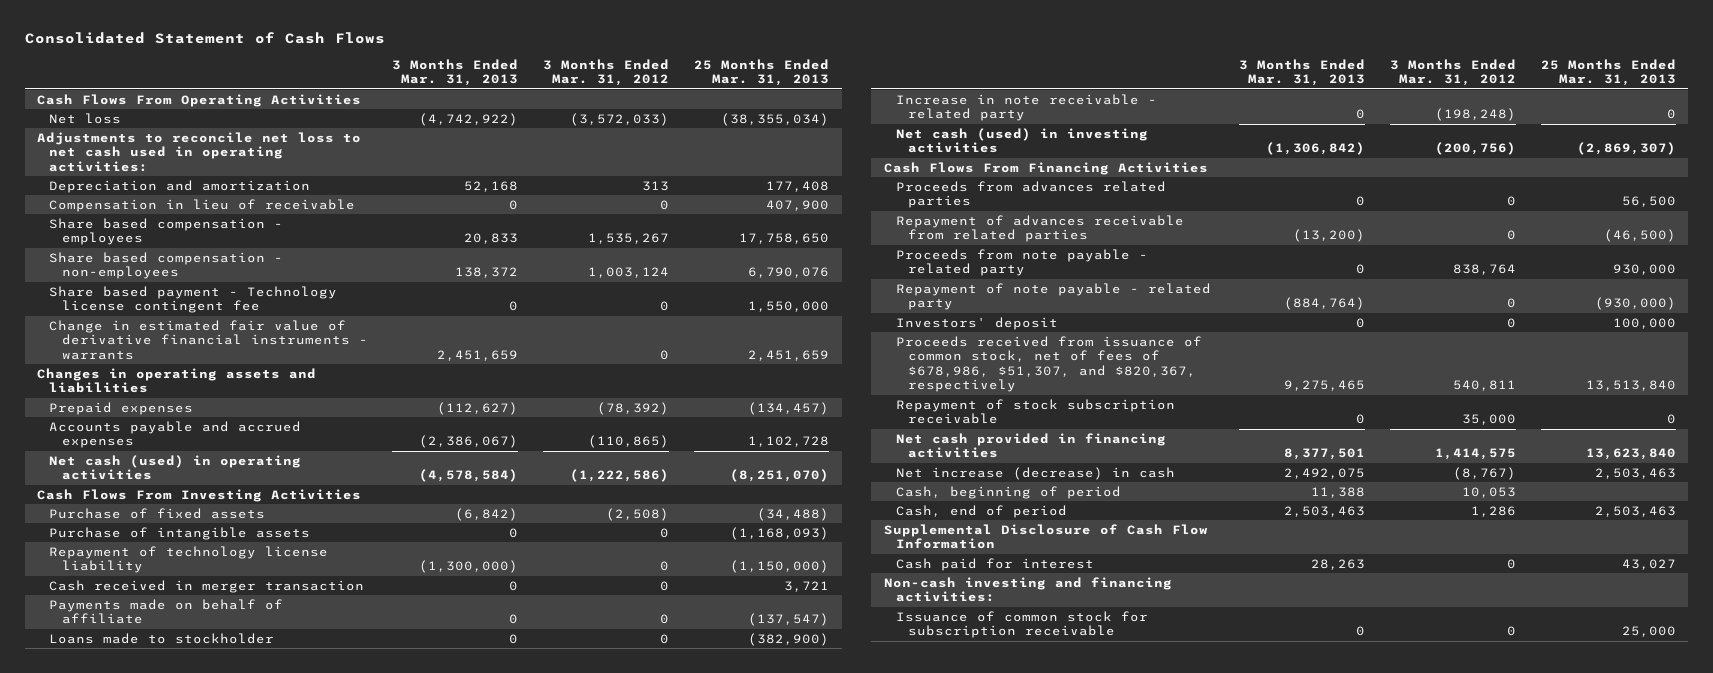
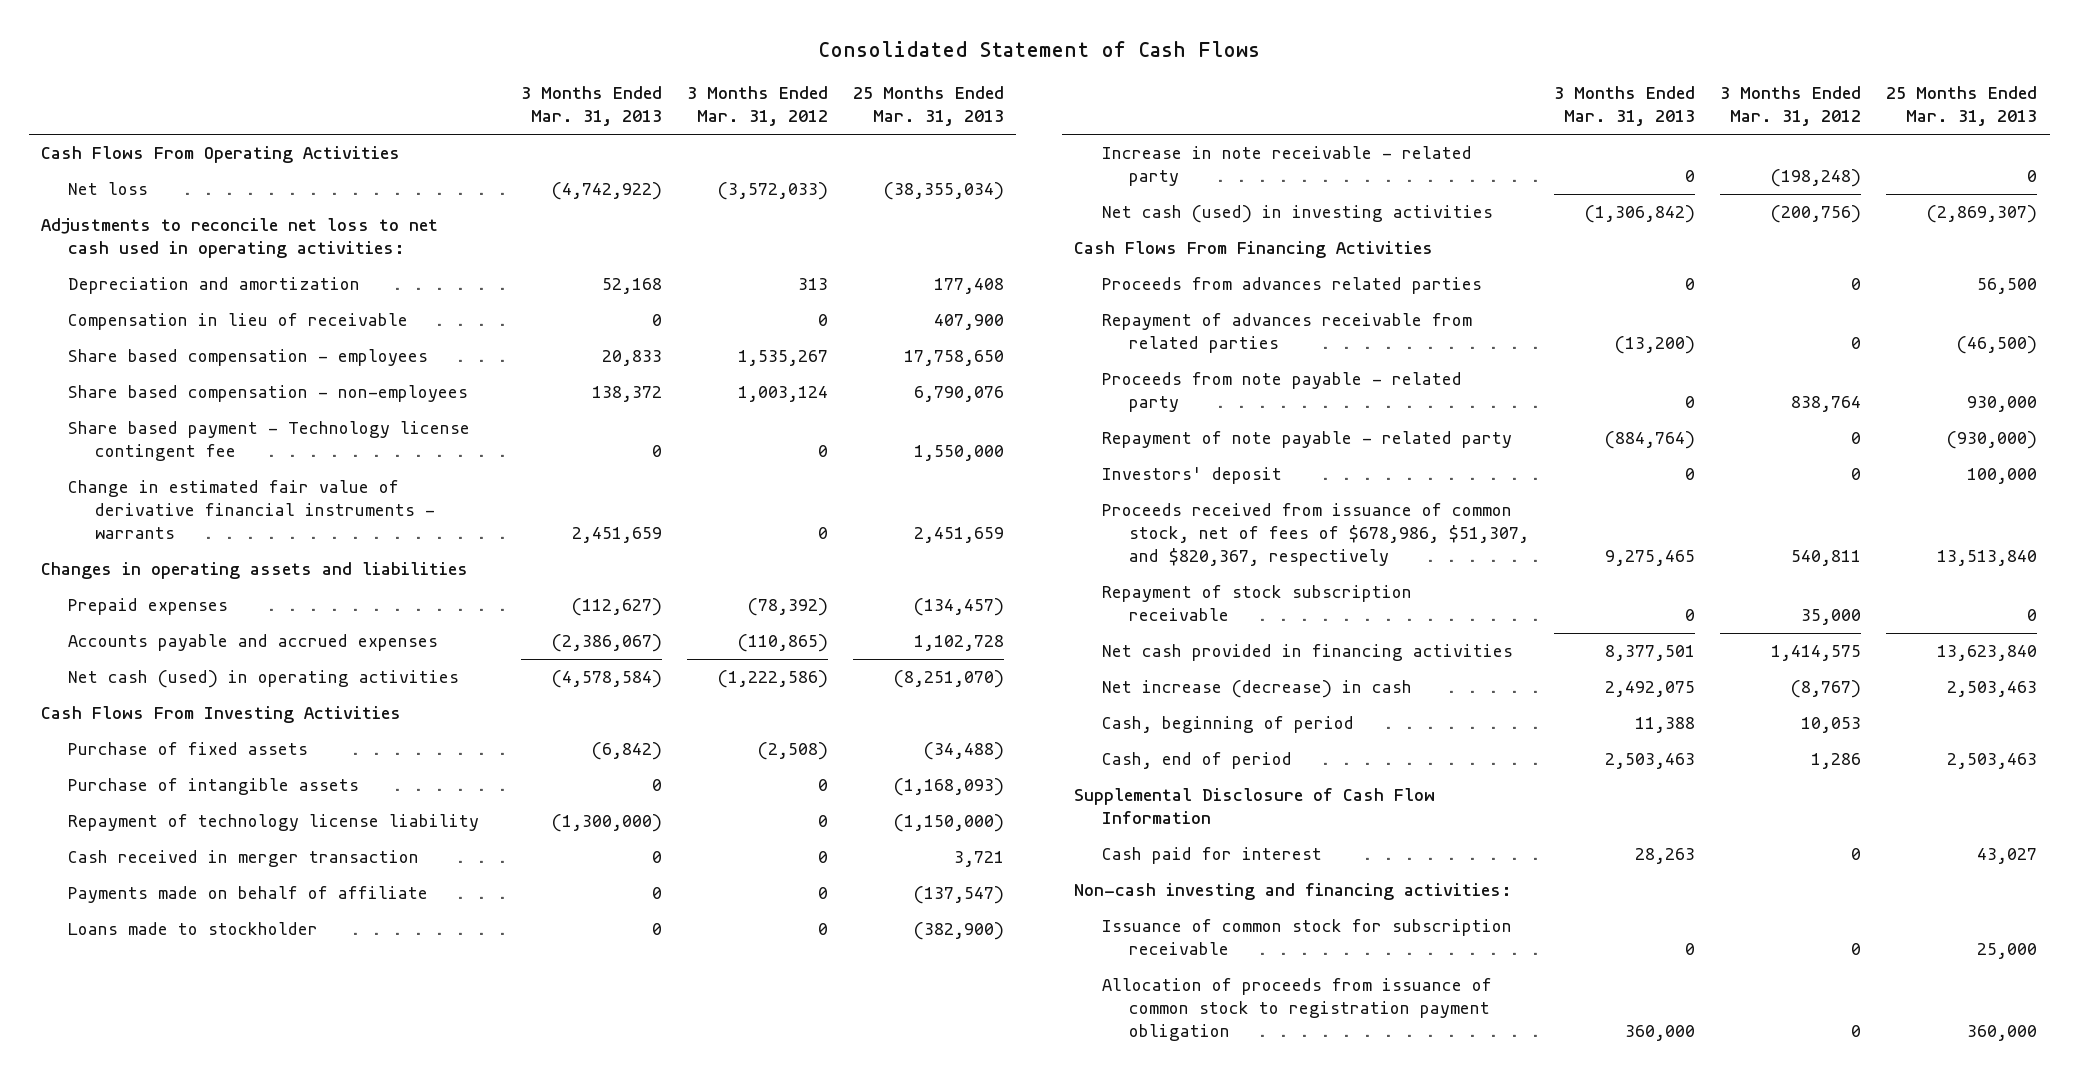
+ Allocation of proceeds from issuance of common stock to registration payment obligation | 360,000 | 0 | 360,000

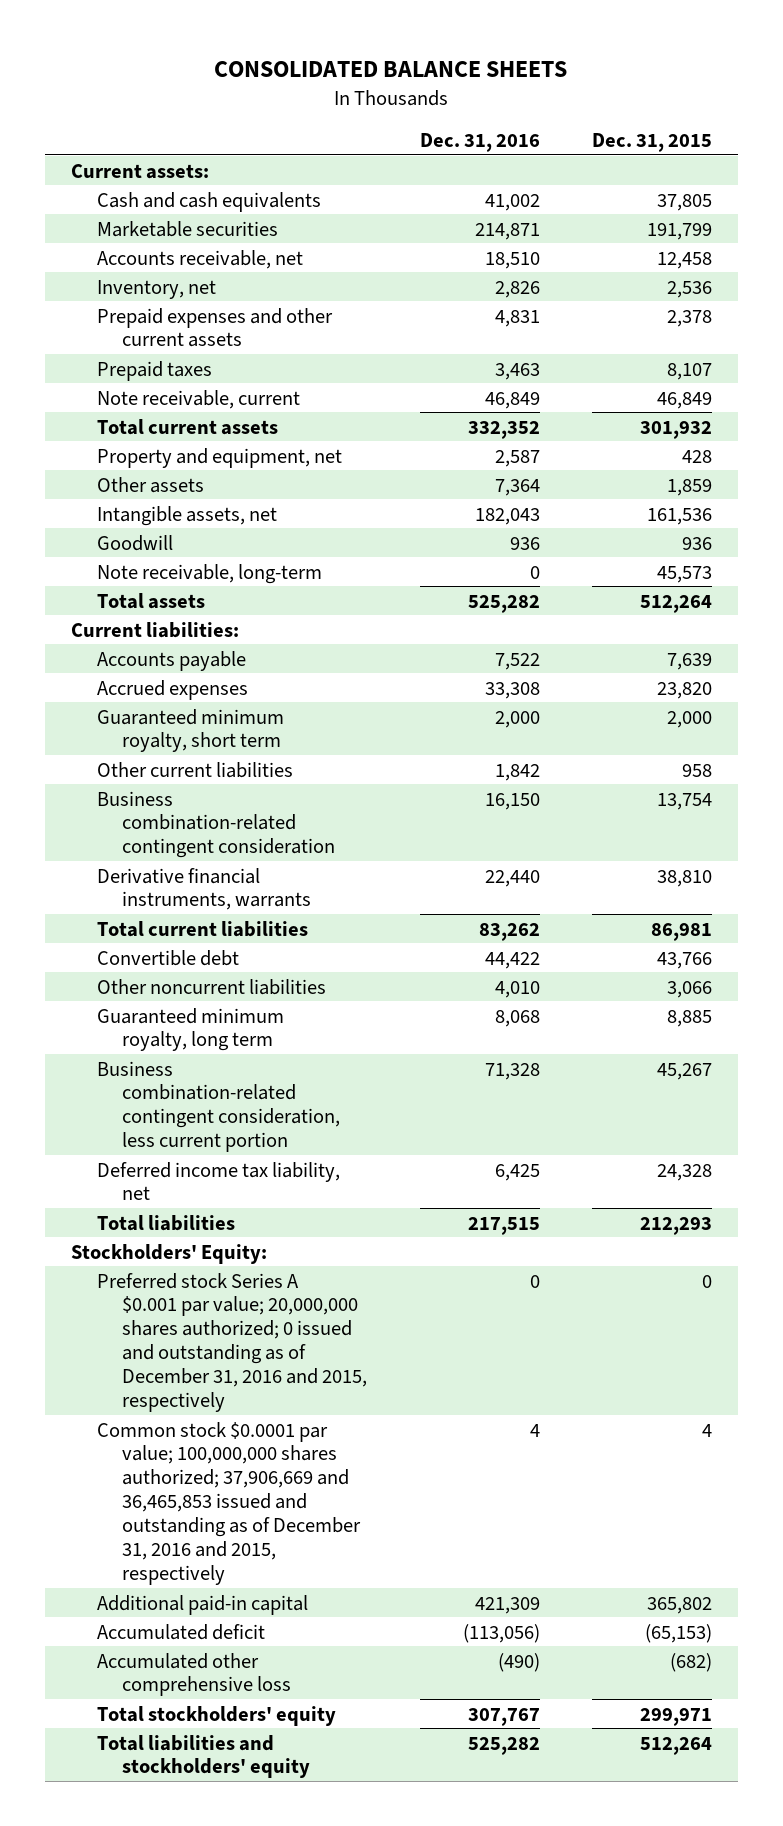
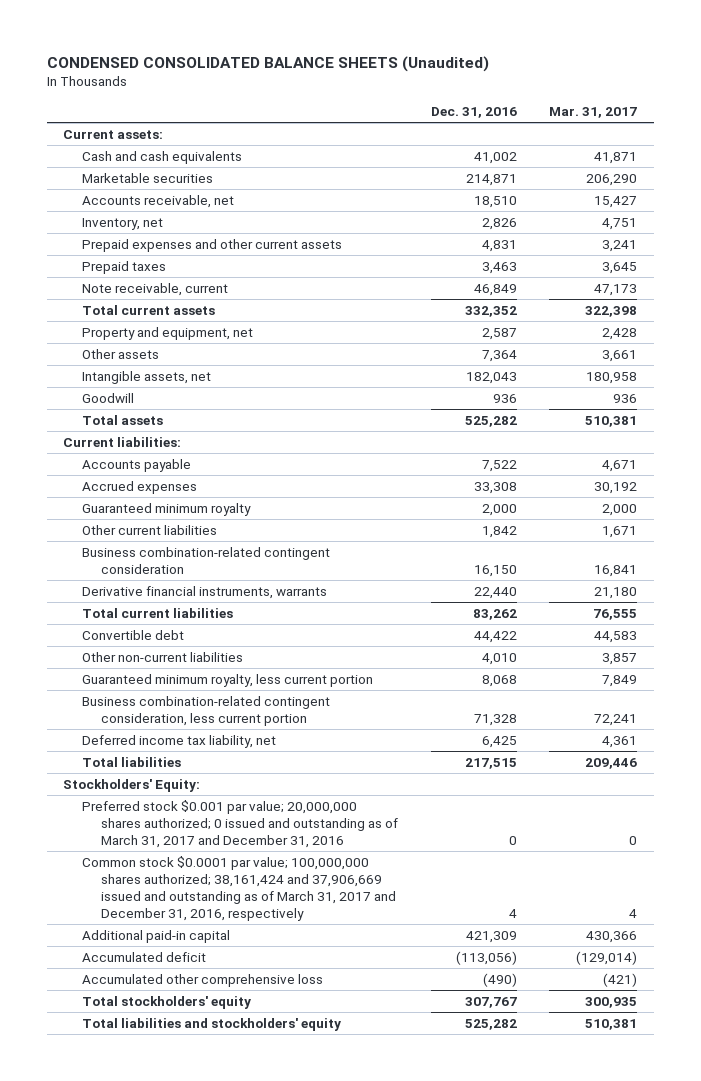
- CONSOLIDATED BALANCE SHEETS
+ CONDENSED CONSOLIDATED BALANCE SHEETS (Unaudited)
- | Dec. 31, 2016 | Dec. 31, 2015
+ | Dec. 31, 2016 | Mar. 31, 2017
- Note receivable, long-term | 0 | 45,573
- Guaranteed minimum royalty, short term | 2,000 | 2,000
+ Guaranteed minimum royalty | 2,000 | 2,000
- Other noncurrent liabilities | 4,010 | 3,066
- Guaranteed minimum royalty, long term | 8,068 | 8,885
+ Other non-current liabilities | 4,010 | 3,857
+ Guaranteed minimum royalty, less current portion | 8,068 | 7,849
- Preferred stock Series A $0.001 par value; 20,000,000 shares authorized; 0 issued and outstanding as of December 31, 2016 and 2015, respectively | 0 | 0
- Common stock $0.0001 par value; 100,000,000 shares authorized; 37,906,669 and 36,465,853 issued and outstanding as of December 31, 2016 and 2015, respectively | 4 | 4
+ Preferred stock $0.001 par value; 20,000,000 shares authorized; 0 issued and outstanding as of March 31, 2017 and December 31, 2016 | 0 | 0
+ Common stock $0.0001 par value; 100,000,000 shares authorized; 38,161,424 and 37,906,669 issued and outstanding as of March 31, 2017 and December 31, 2016, respectively | 4 | 4

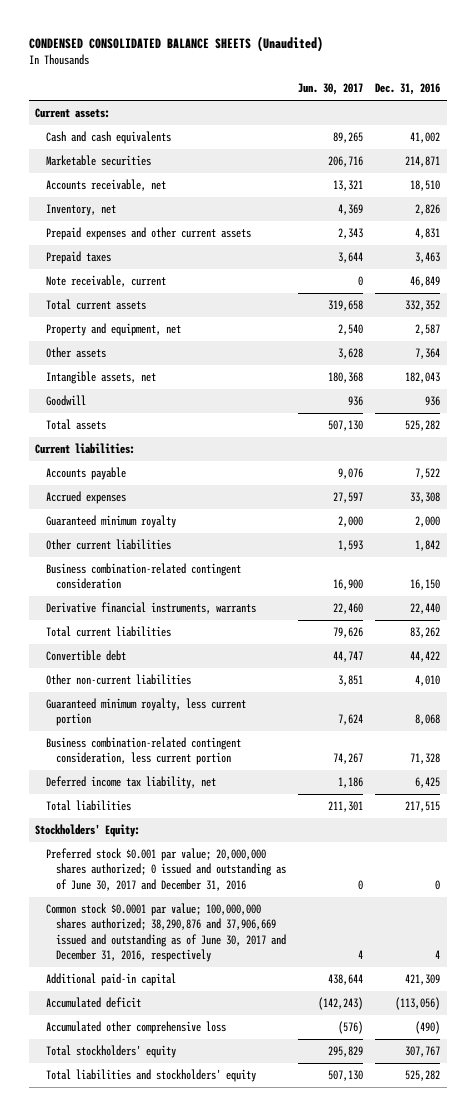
- | Dec. 31, 2016 | Mar. 31, 2017
+ | Jun. 30, 2017 | Dec. 31, 2016
- Preferred stock $0.001 par value; 20,000,000 shares authorized; 0 issued and outstanding as of March 31, 2017 and December 31, 2016 | 0 | 0
- Common stock $0.0001 par value; 100,000,000 shares authorized; 38,161,424 and 37,906,669 issued and outstanding as of March 31, 2017 and December 31, 2016, respectively | 4 | 4
+ Preferred stock $0.001 par value; 20,000,000 shares authorized; 0 issued and outstanding as of June 30, 2017 and December 31, 2016 | 0 | 0
+ Common stock $0.0001 par value; 100,000,000 shares authorized; 38,290,876 and 37,906,669 issued and outstanding as of June 30, 2017 and December 31, 2016, respectively | 4 | 4

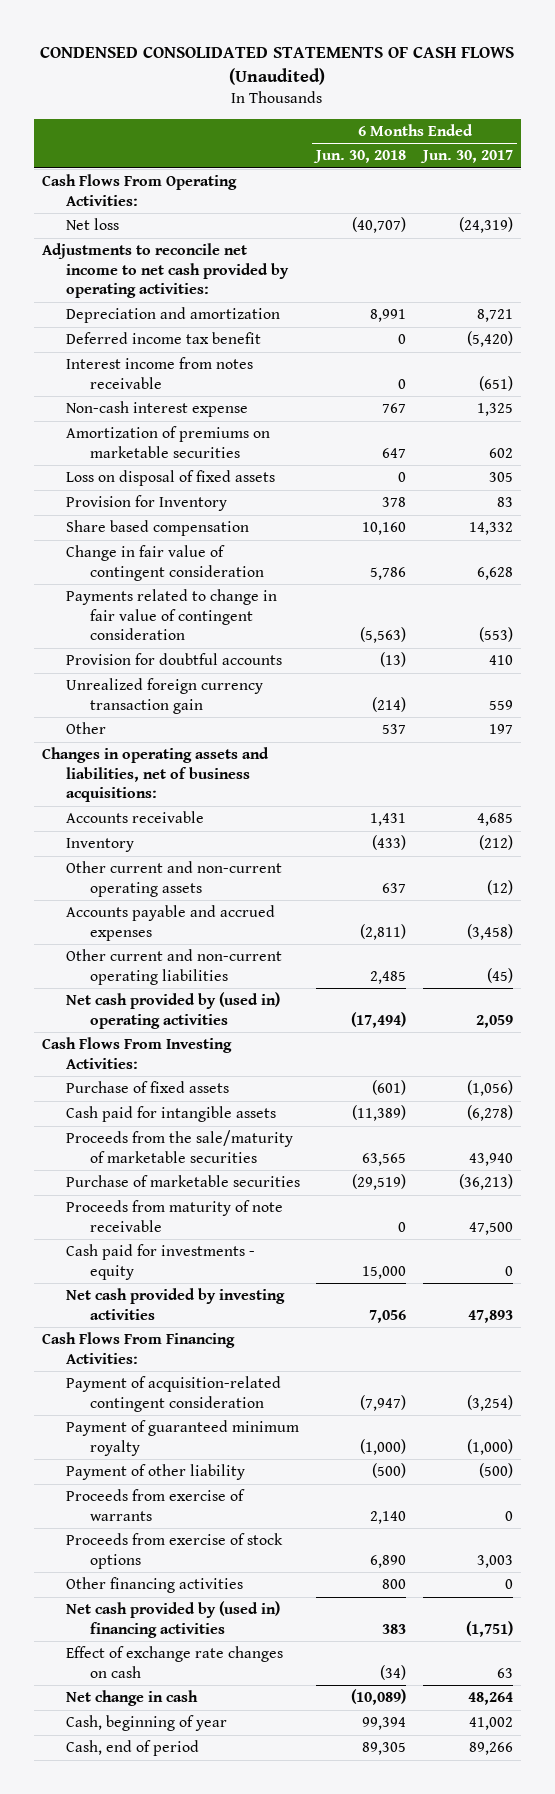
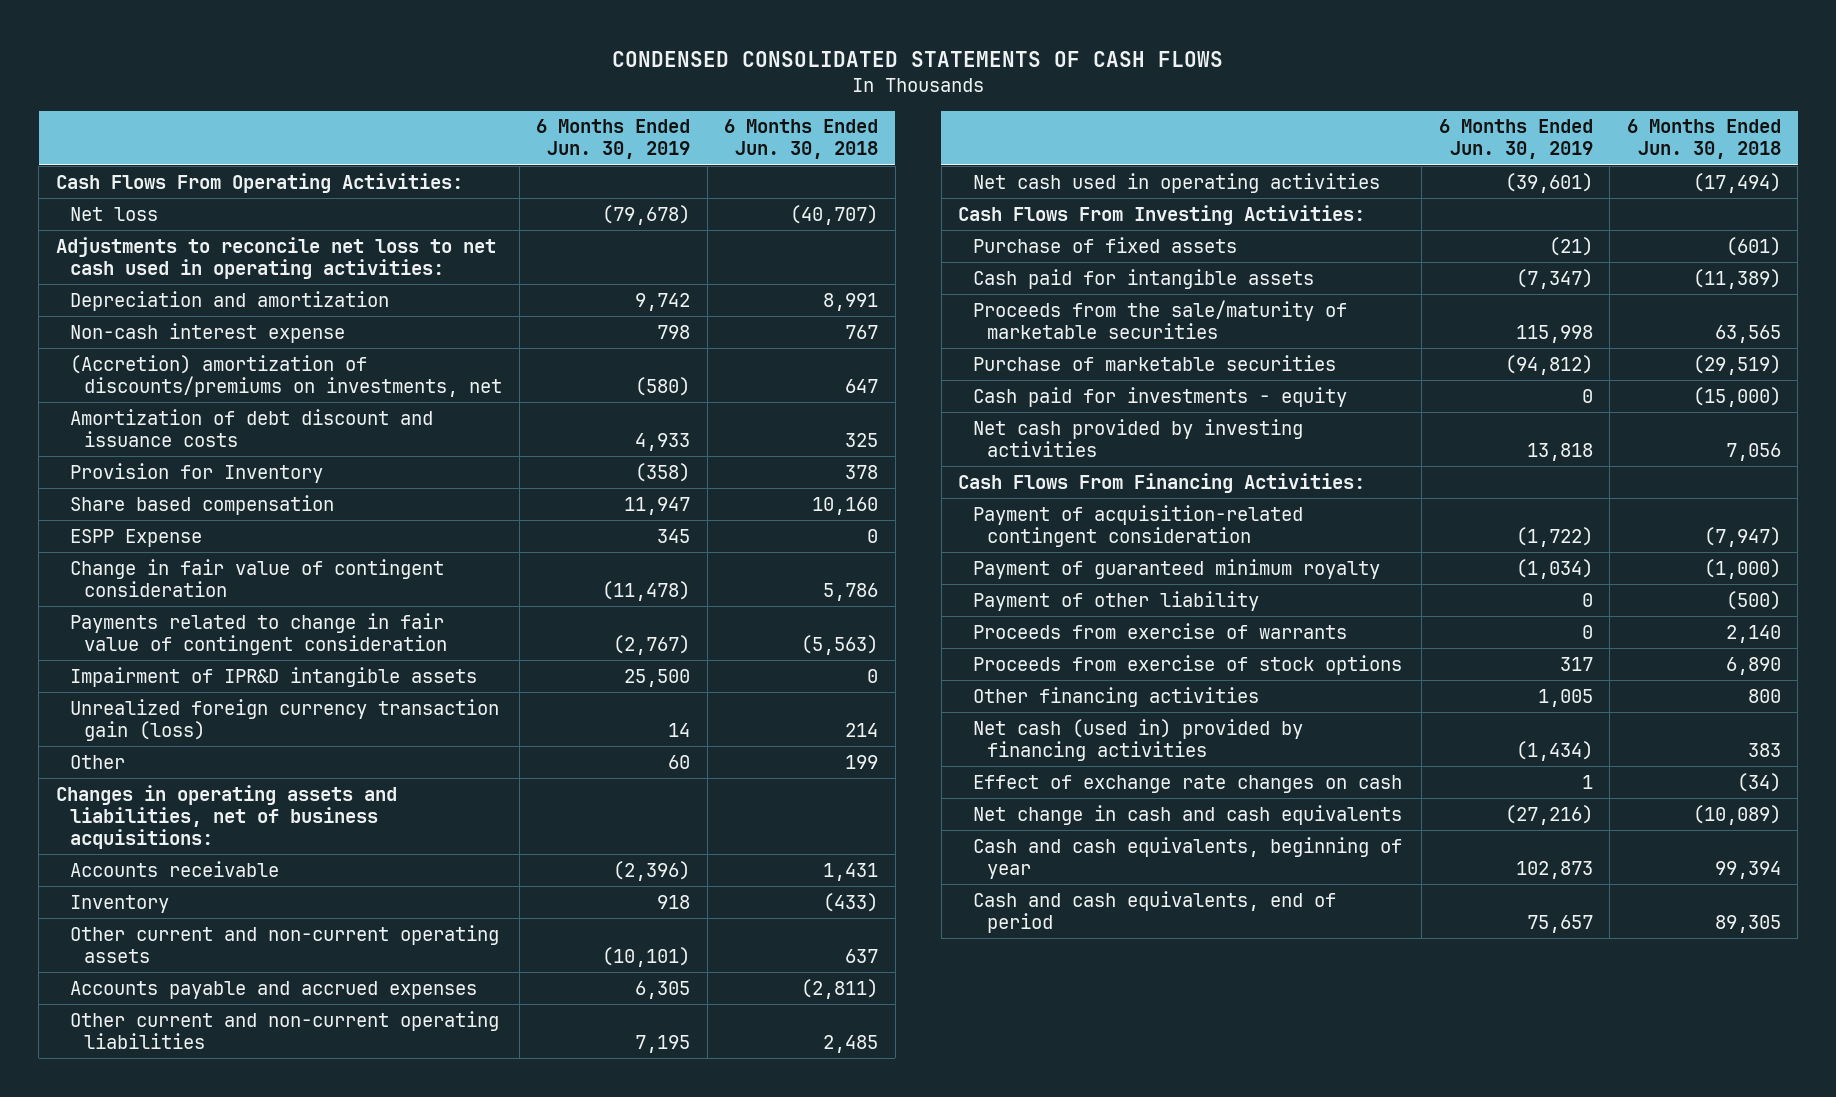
- CONDENSED CONSOLIDATED STATEMENTS OF CASH FLOWS (Unaudited)
+ CONDENSED CONSOLIDATED STATEMENTS OF CASH FLOWS
- | 6 Months Ended Jun. 30, 2018 | 6 Months Ended Jun. 30, 2017
+ | 6 Months Ended Jun. 30, 2019 | 6 Months Ended Jun. 30, 2018
- Adjustments to reconcile net income to net cash provided by operating activities:
+ Adjustments to reconcile net loss to net cash used in operating activities:
- Deferred income tax benefit | 0 | (5,420)
- Interest income from notes receivable | 0 | (651)
- Amortization of premiums on marketable securities | 647 | 602
- Loss on disposal of fixed assets | 0 | 305
+ (Accretion) amortization of discounts/premiums on investments, net | (580) | 647
+ Amortization of debt discount and issuance costs | 4,933 | 325
+ ESPP Expense | 345 | 0
- Provision for doubtful accounts | (13) | 410
- Unrealized foreign currency transaction gain | (214) | 559
- Other | 537 | 197
+ Impairment of IPR&D intangible assets | 25,500 | 0
+ Unrealized foreign currency transaction gain (loss) | 14 | 214
+ Other | 60 | 199
- Net cash provided by (used in) operating activities | (17,494) | 2,059
+ Net cash used in operating activities | (39,601) | (17,494)
- Proceeds from maturity of note receivable | 0 | 47,500
- Cash paid for investments - equity | 15,000 | 0
+ Cash paid for investments - equity | 0 | (15,000)
- Net cash provided by (used in) financing activities | 383 | (1,751)
+ Net cash (used in) provided by financing activities | (1,434) | 383
- Net change in cash | (10,089) | 48,264
- Cash, beginning of year | 99,394 | 41,002
- Cash, end of period | 89,305 | 89,266
+ Net change in cash and cash equivalents | (27,216) | (10,089)
+ Cash and cash equivalents, beginning of year | 102,873 | 99,394
+ Cash and cash equivalents, end of period | 75,657 | 89,305

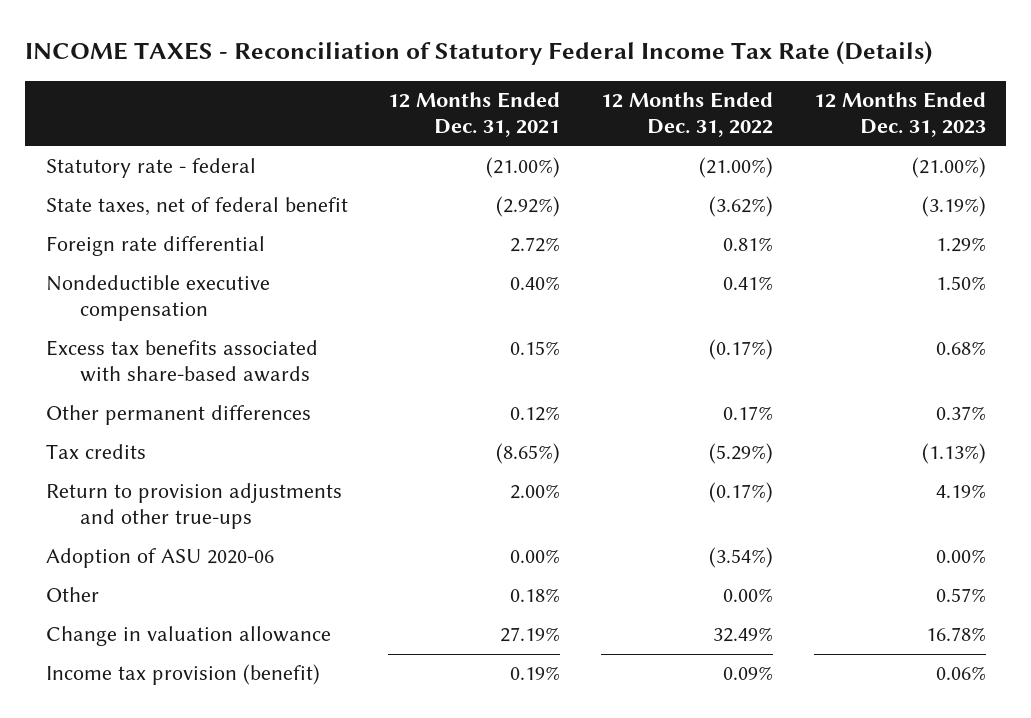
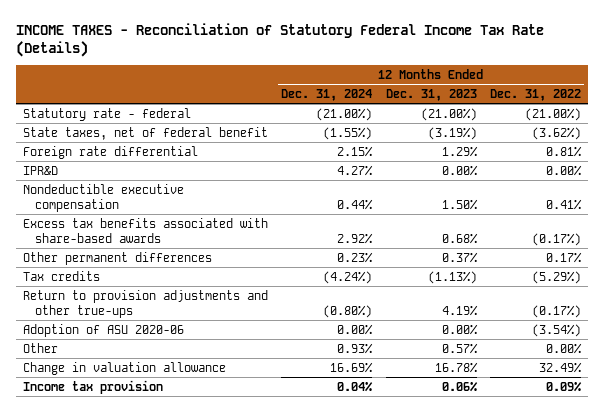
- | 12 Months Ended Dec. 31, 2021 | 12 Months Ended Dec. 31, 2022 | 12 Months Ended Dec. 31, 2023
+ | 12 Months Ended Dec. 31, 2024 | 12 Months Ended Dec. 31, 2023 | 12 Months Ended Dec. 31, 2022
+ IPR&D | 4.27% | 0.00% | 0.00%
- Income tax provision (benefit) | 0.19% | 0.09% | 0.06%
+ Income tax provision | 0.04% | 0.06% | 0.09%

